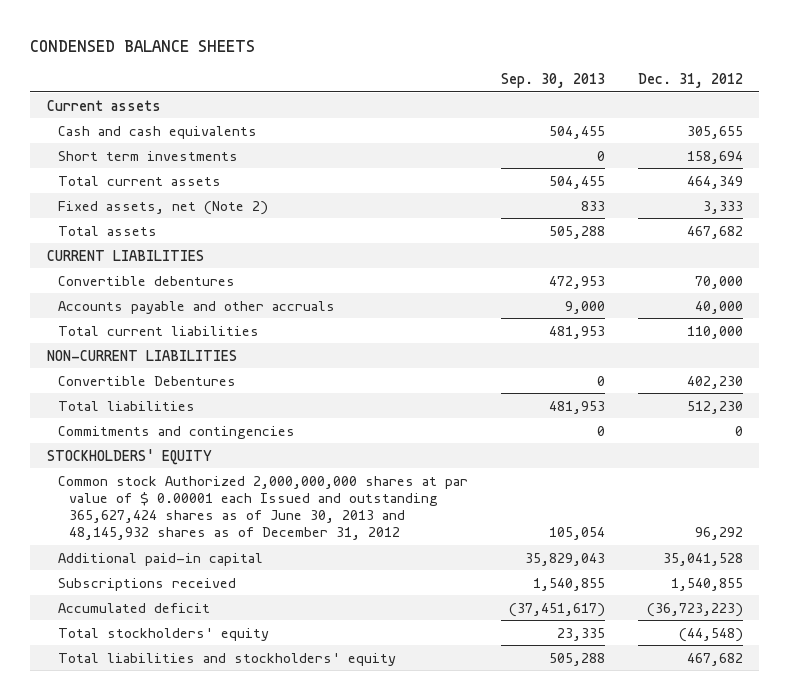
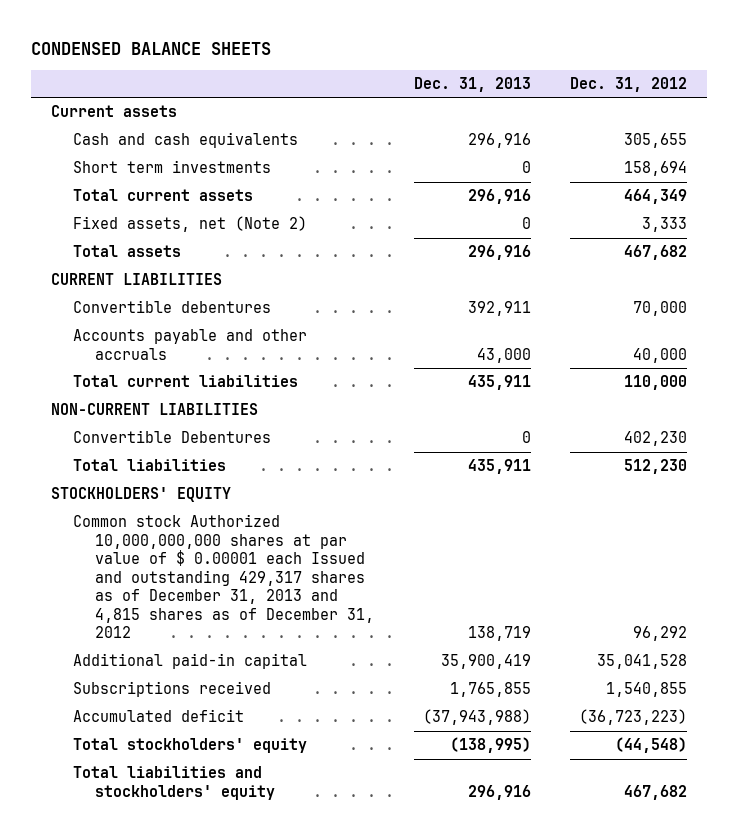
- | Sep. 30, 2013 | Dec. 31, 2012
+ | Dec. 31, 2013 | Dec. 31, 2012
- Commitments and contingencies | 0 | 0
- Common stock Authorized 2,000,000,000 shares at par value of $ 0.00001 each Issued and outstanding 365,627,424 shares as of June 30, 2013 and 48,145,932 shares as of December 31, 2012 | 105,054 | 96,292
+ Common stock Authorized 10,000,000,000 shares at par value of $ 0.00001 each Issued and outstanding 429,317 shares as of December 31, 2013 and 4,815 shares as of December 31, 2012 | 138,719 | 96,292

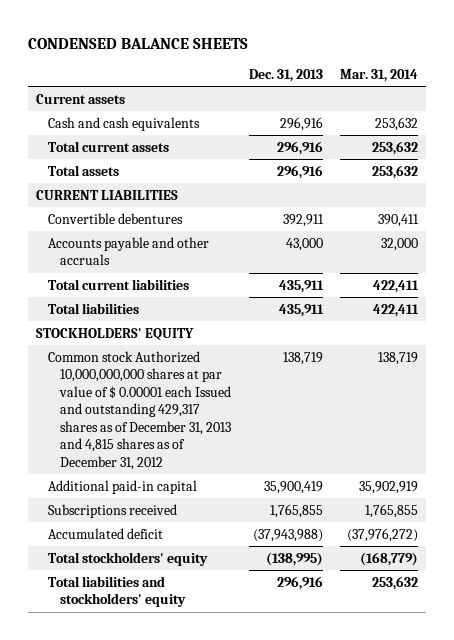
- | Dec. 31, 2013 | Dec. 31, 2012
+ | Dec. 31, 2013 | Mar. 31, 2014
- Short term investments | 0 | 158,694
- Fixed assets, net (Note 2) | 0 | 3,333
- NON-CURRENT LIABILITIES
- Convertible Debentures | 0 | 402,230

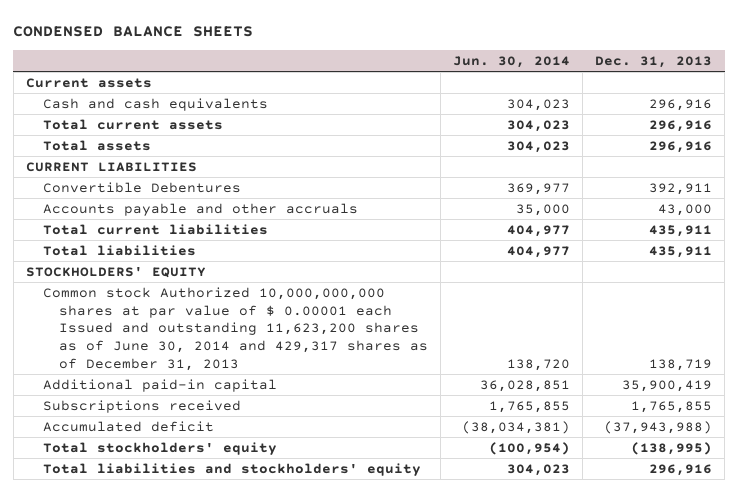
- | Dec. 31, 2013 | Mar. 31, 2014
+ | Jun. 30, 2014 | Dec. 31, 2013
- Convertible debentures | 392,911 | 390,411
+ Convertible Debentures | 369,977 | 392,911
- Common stock Authorized 10,000,000,000 shares at par value of $ 0.00001 each Issued and outstanding 429,317 shares as of December 31, 2013 and 4,815 shares as of December 31, 2012 | 138,719 | 138,719
+ Common stock Authorized 10,000,000,000 shares at par value of $ 0.00001 each Issued and outstanding 11,623,200 shares as of June 30, 2014 and 429,317 shares as of December 31, 2013 | 138,720 | 138,719

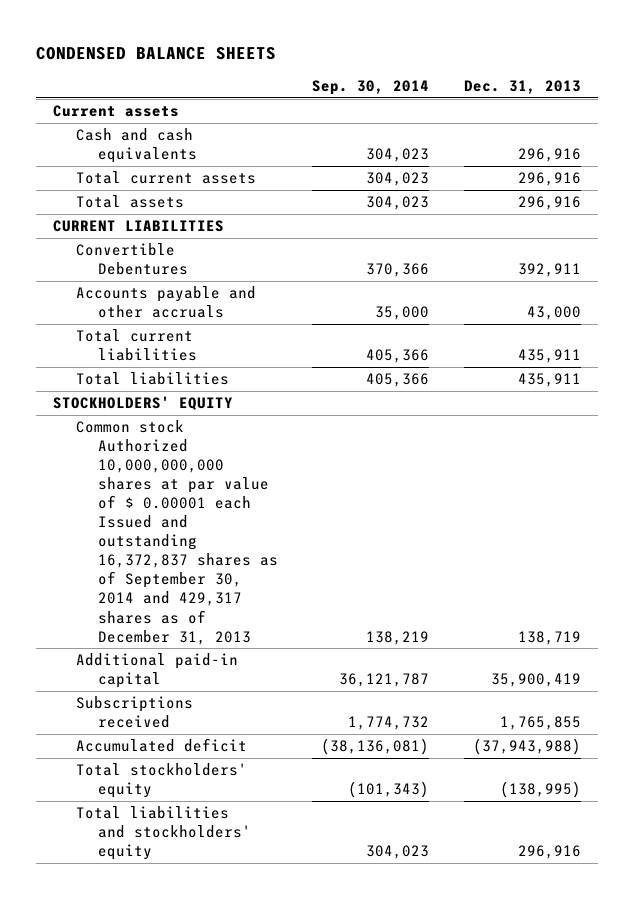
- | Jun. 30, 2014 | Dec. 31, 2013
+ | Sep. 30, 2014 | Dec. 31, 2013
- Common stock Authorized 10,000,000,000 shares at par value of $ 0.00001 each Issued and outstanding 11,623,200 shares as of June 30, 2014 and 429,317 shares as of December 31, 2013 | 138,720 | 138,719
+ Common stock Authorized 10,000,000,000 shares at par value of $ 0.00001 each Issued and outstanding 16,372,837 shares as of September 30, 2014 and 429,317 shares as of December 31, 2013 | 138,219 | 138,719

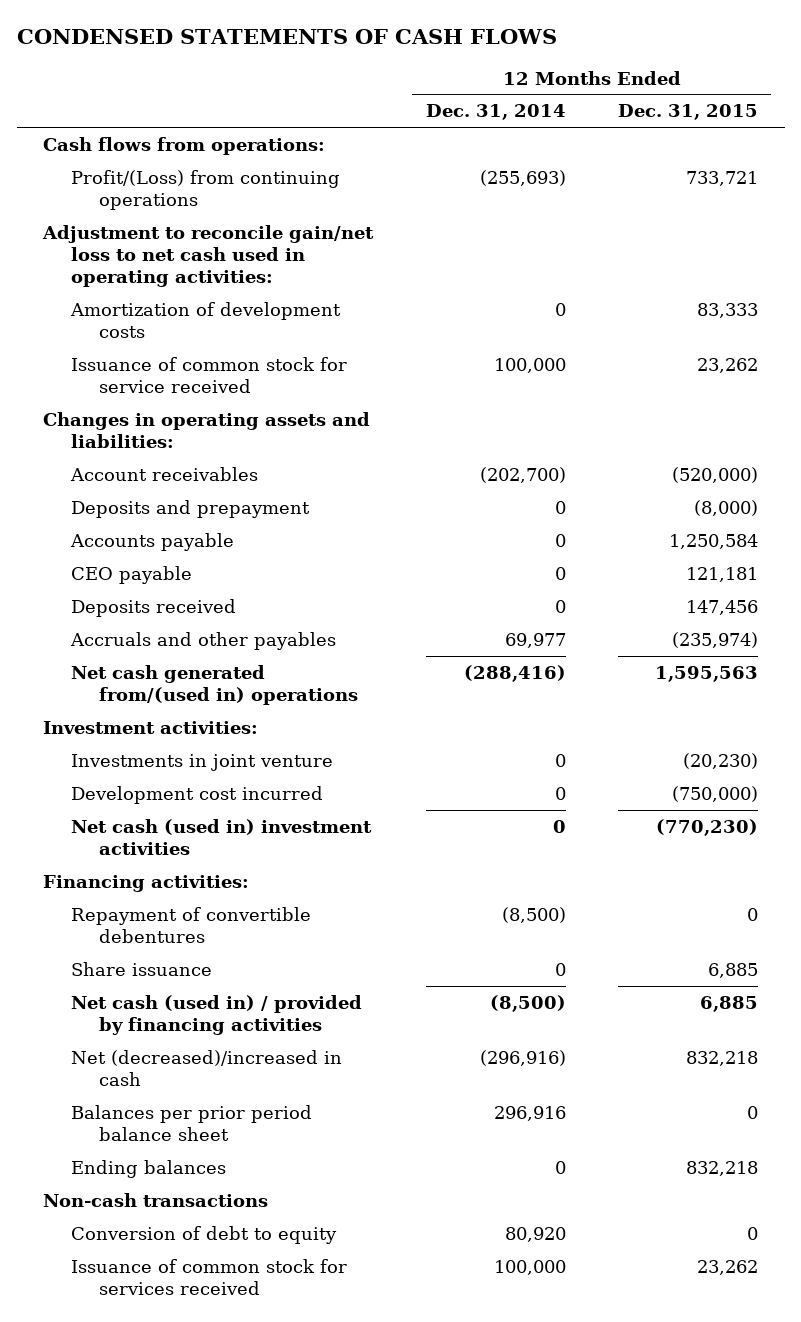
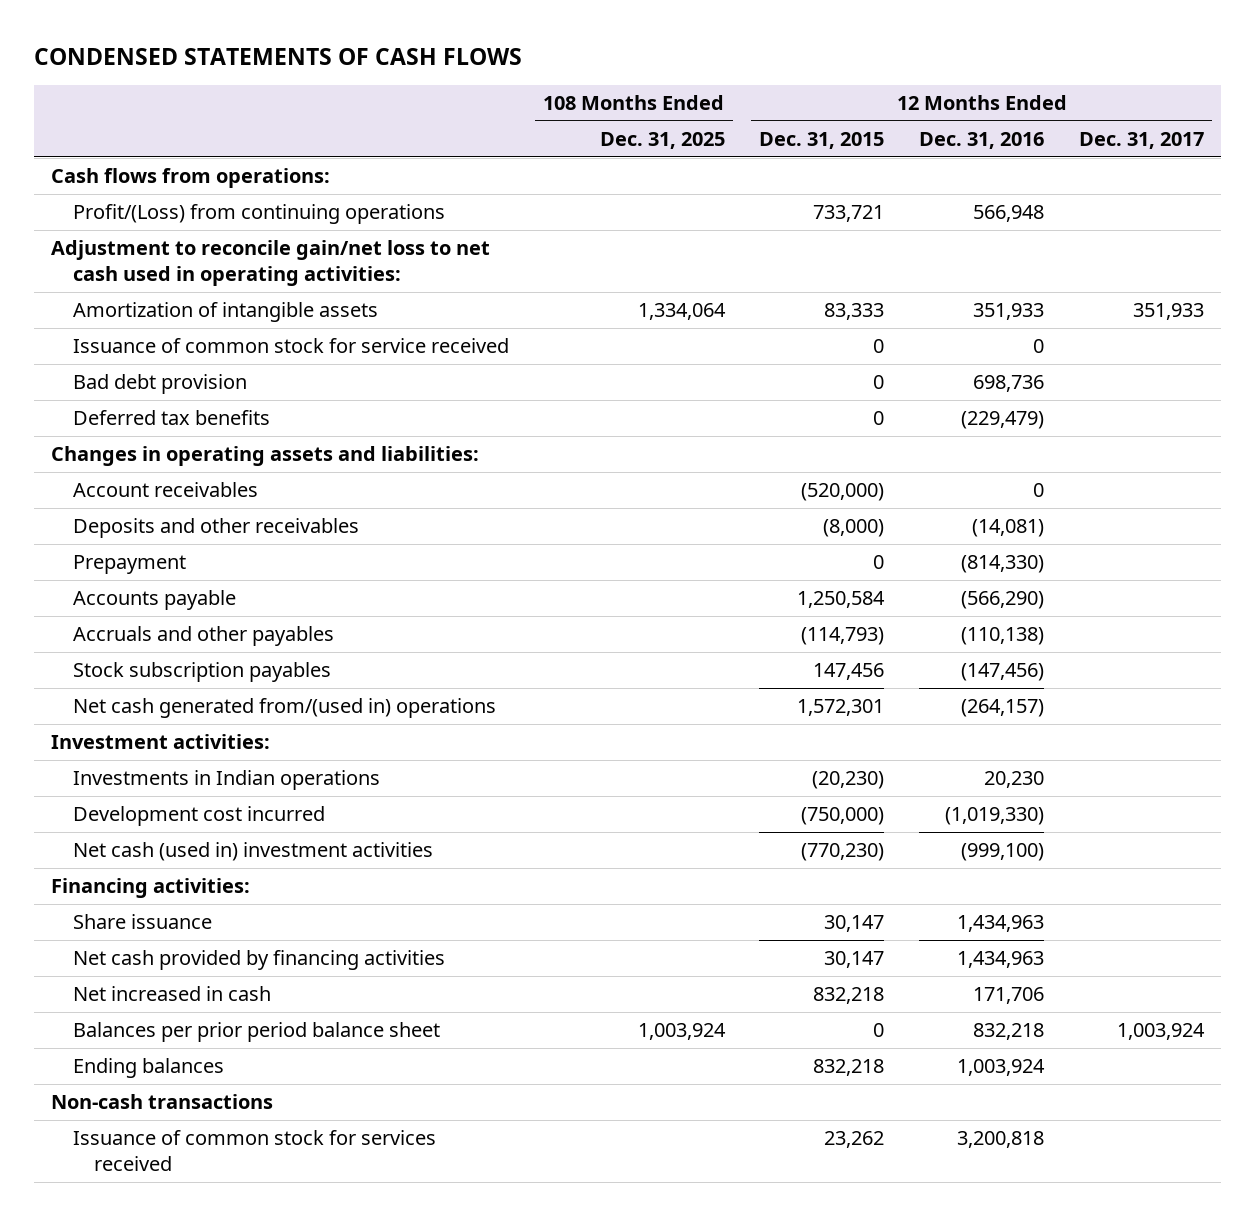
- | 12 Months Ended Dec. 31, 2014 | 12 Months Ended Dec. 31, 2015
+ | 108 Months Ended Dec. 31, 2025 | 12 Months Ended Dec. 31, 2015 | 12 Months Ended Dec. 31, 2016 | 12 Months Ended Dec. 31, 2017
- Amortization of development costs | 0 | 83,333
- Issuance of common stock for service received | 100,000 | 23,262
+ Amortization of intangible assets | 1,334,064 | 83,333 | 351,933 | 351,933
+ Issuance of common stock for service received | | 0 | 0 |
+ Bad debt provision | | 0 | 698,736 |
+ Deferred tax benefits | | 0 | (229,479) |
- Deposits and prepayment | 0 | (8,000)
+ Deposits and other receivables | | (8,000) | (14,081) |
+ Prepayment | | 0 | (814,330) |
- CEO payable | 0 | 121,181
- Deposits received | 0 | 147,456
- Accruals and other payables | 69,977 | (235,974)
- Net cash generated from/(used in) operations | (288,416) | 1,595,563
+ Accruals and other payables | | (114,793) | (110,138) |
+ Stock subscription payables | | 147,456 | (147,456) |
+ Net cash generated from/(used in) operations | | 1,572,301 | (264,157) |
- Investments in joint venture | 0 | (20,230)
+ Investments in Indian operations | | (20,230) | 20,230 |
- Repayment of convertible debentures | (8,500) | 0
- Share issuance | 0 | 6,885
- Net cash (used in) / provided by financing activities | (8,500) | 6,885
- Net (decreased)/increased in cash | (296,916) | 832,218
+ Share issuance | | 30,147 | 1,434,963 |
+ Net cash provided by financing activities | | 30,147 | 1,434,963 |
+ Net increased in cash | | 832,218 | 171,706 |
- Conversion of debt to equity | 80,920 | 0

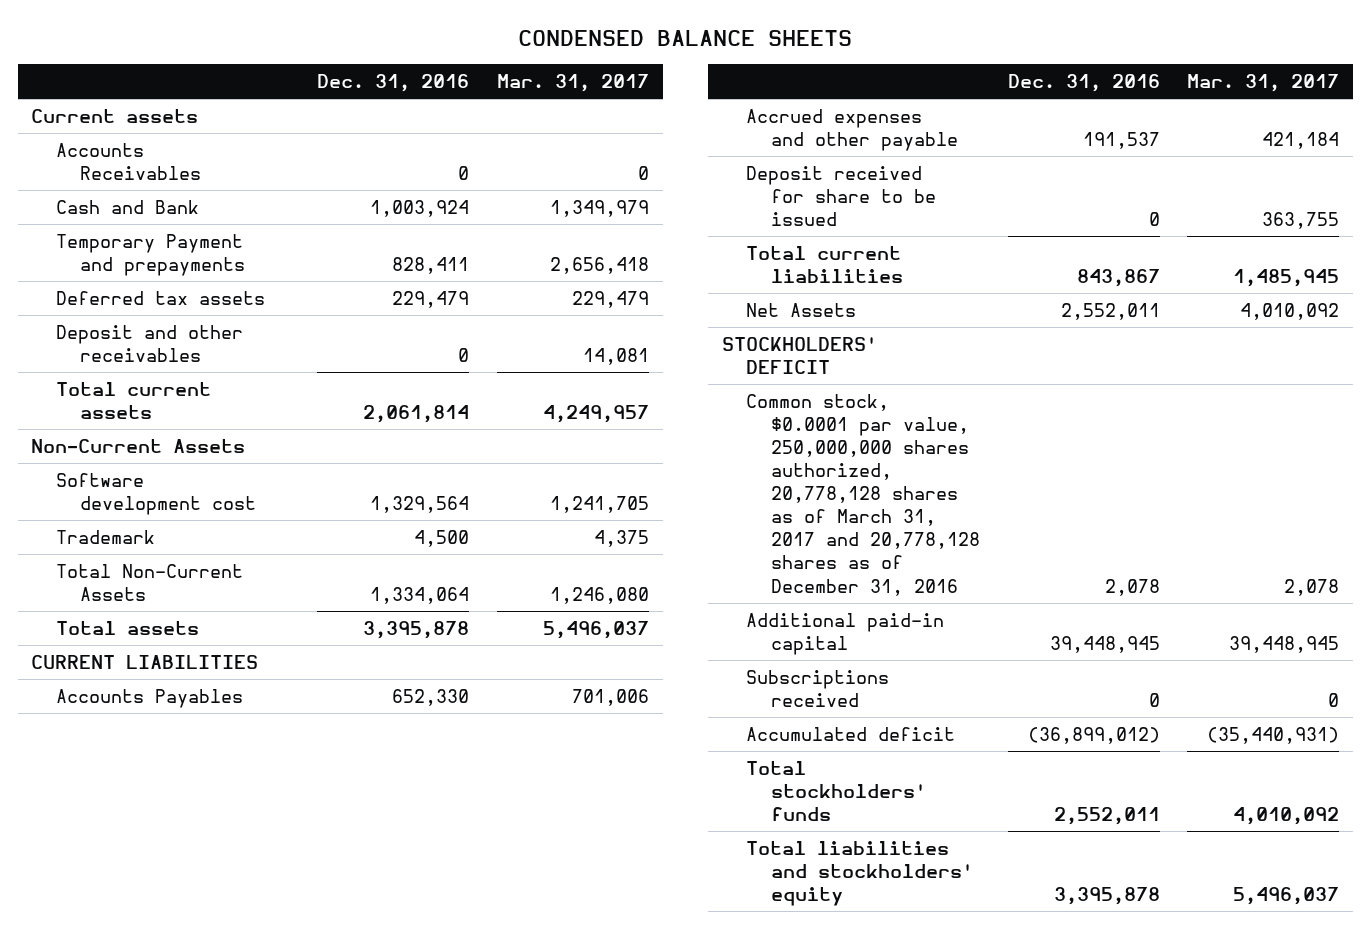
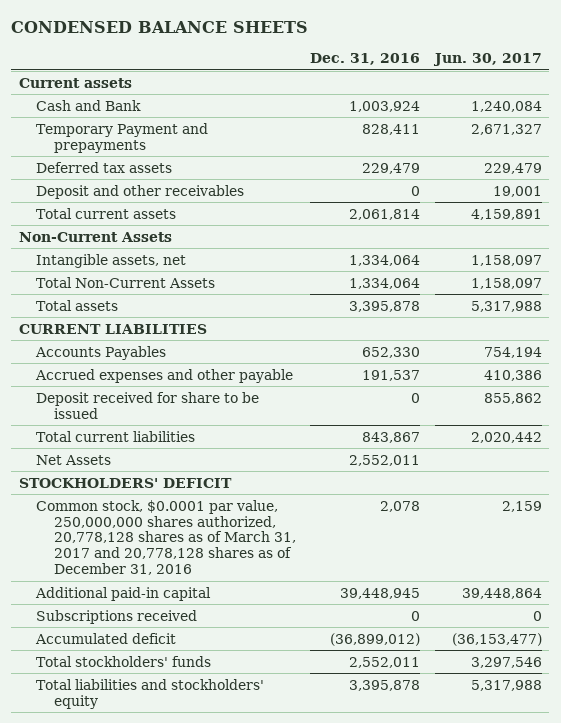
- | Dec. 31, 2016 | Mar. 31, 2017
+ | Dec. 31, 2016 | Jun. 30, 2017
- Accounts Receivables | 0 | 0
- Software development cost | 1,329,564 | 1,241,705
- Trademark | 4,500 | 4,375
+ Intangible assets, net | 1,334,064 | 1,158,097

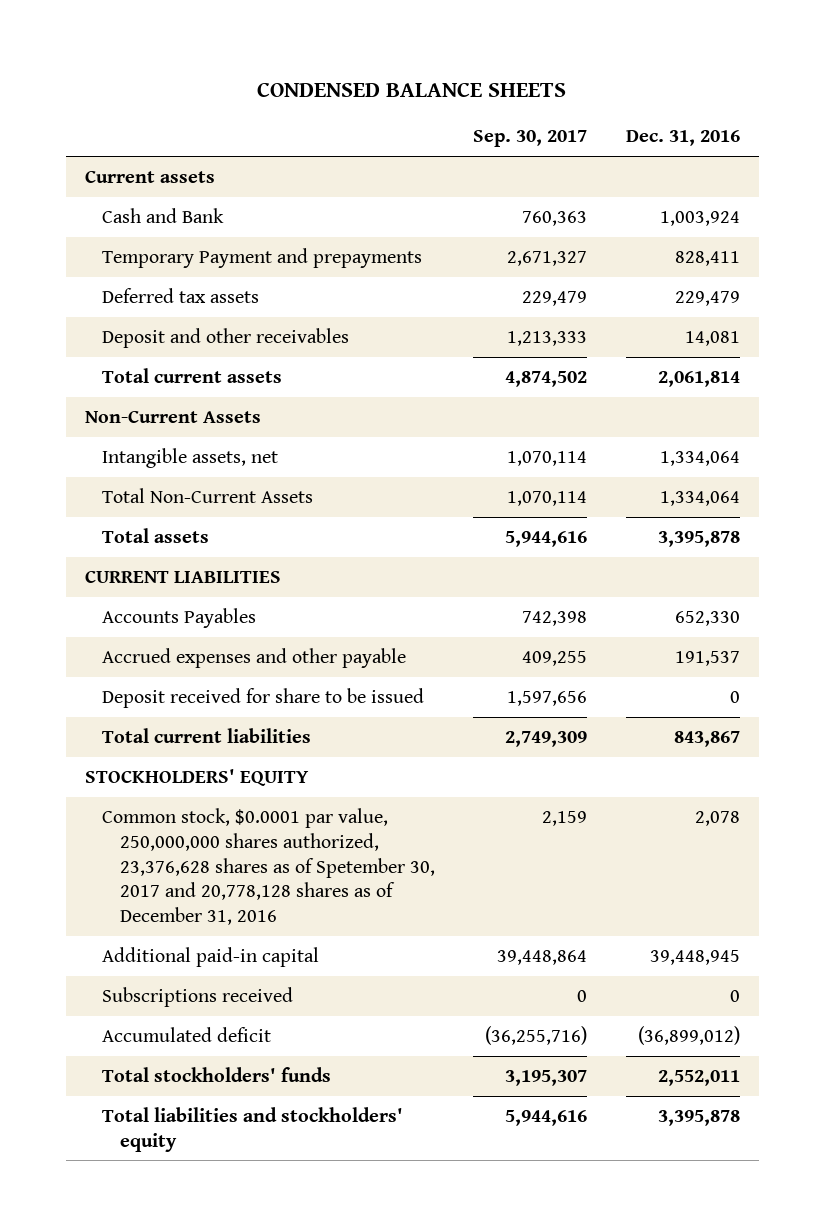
- | Dec. 31, 2016 | Jun. 30, 2017
+ | Sep. 30, 2017 | Dec. 31, 2016
- Deposit and other receivables | 0 | 19,001
+ Deposit and other receivables | 1,213,333 | 14,081
- Net Assets | 2,552,011 |
- STOCKHOLDERS' DEFICIT
- Common stock, $0.0001 par value, 250,000,000 shares authorized, 20,778,128 shares as of March 31, 2017 and 20,778,128 shares as of December 31, 2016 | 2,078 | 2,159
+ STOCKHOLDERS' EQUITY
+ Common stock, $0.0001 par value, 250,000,000 shares authorized, 23,376,628 shares as of Spetember 30, 2017 and 20,778,128 shares as of December 31, 2016 | 2,159 | 2,078

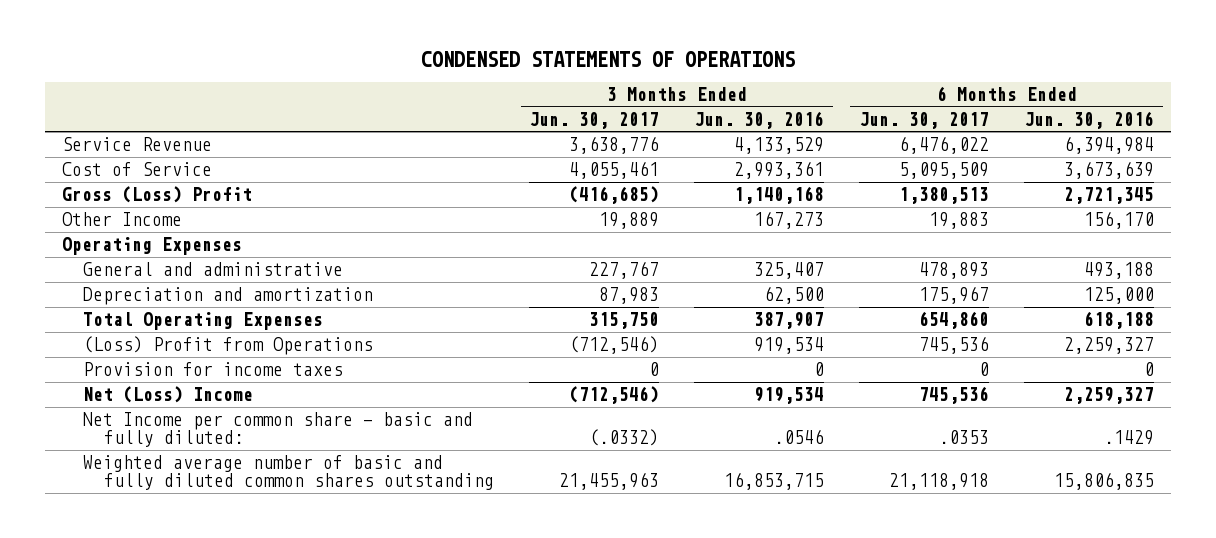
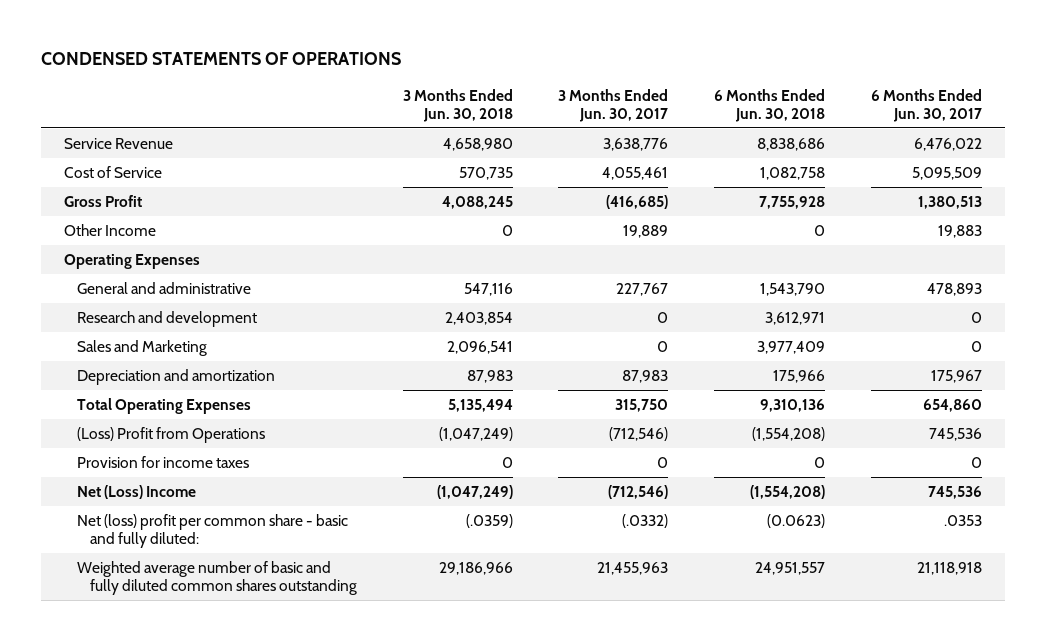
- | 3 Months Ended Jun. 30, 2017 | 3 Months Ended Jun. 30, 2016 | 6 Months Ended Jun. 30, 2017 | 6 Months Ended Jun. 30, 2016
+ | 3 Months Ended Jun. 30, 2018 | 3 Months Ended Jun. 30, 2017 | 6 Months Ended Jun. 30, 2018 | 6 Months Ended Jun. 30, 2017
- Gross (Loss) Profit | (416,685) | 1,140,168 | 1,380,513 | 2,721,345
+ Gross Profit | 4,088,245 | (416,685) | 7,755,928 | 1,380,513
+ Research and development | 2,403,854 | 0 | 3,612,971 | 0
+ Sales and Marketing | 2,096,541 | 0 | 3,977,409 | 0
- Net Income per common share - basic and fully diluted: | (.0332) | .0546 | .0353 | .1429
+ Net (loss) profit per common share - basic and fully diluted: | (.0359) | (.0332) | (0.0623) | .0353

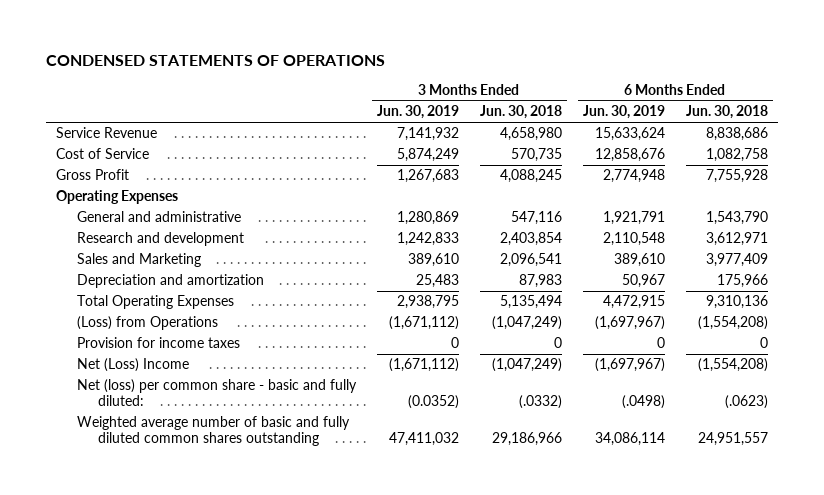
- | 3 Months Ended Jun. 30, 2018 | 3 Months Ended Jun. 30, 2017 | 6 Months Ended Jun. 30, 2018 | 6 Months Ended Jun. 30, 2017
+ | 3 Months Ended Jun. 30, 2019 | 3 Months Ended Jun. 30, 2018 | 6 Months Ended Jun. 30, 2019 | 6 Months Ended Jun. 30, 2018
- Other Income | 0 | 19,889 | 0 | 19,883
- (Loss) Profit from Operations | (1,047,249) | (712,546) | (1,554,208) | 745,536
+ (Loss) from Operations | (1,671,112) | (1,047,249) | (1,697,967) | (1,554,208)
- Net (loss) profit per common share - basic and fully diluted: | (.0359) | (.0332) | (0.0623) | .0353
+ Net (loss) per common share - basic and fully diluted: | (0.0352) | (.0332) | (.0498) | (.0623)

